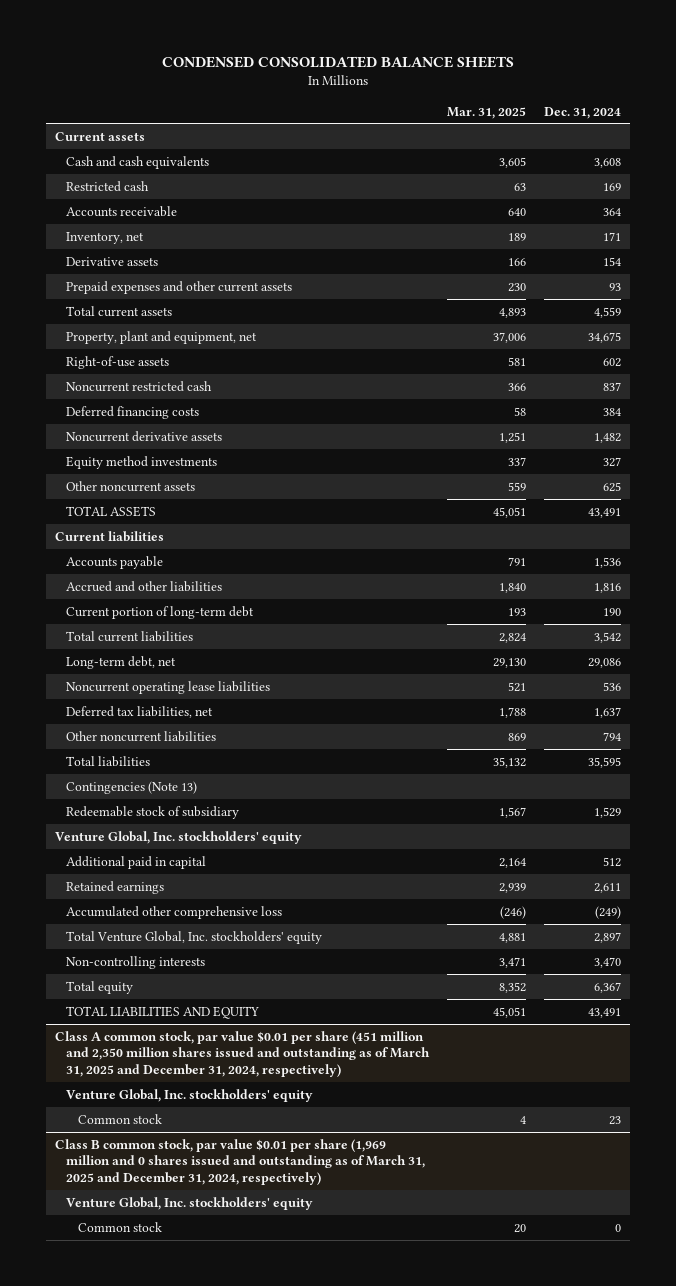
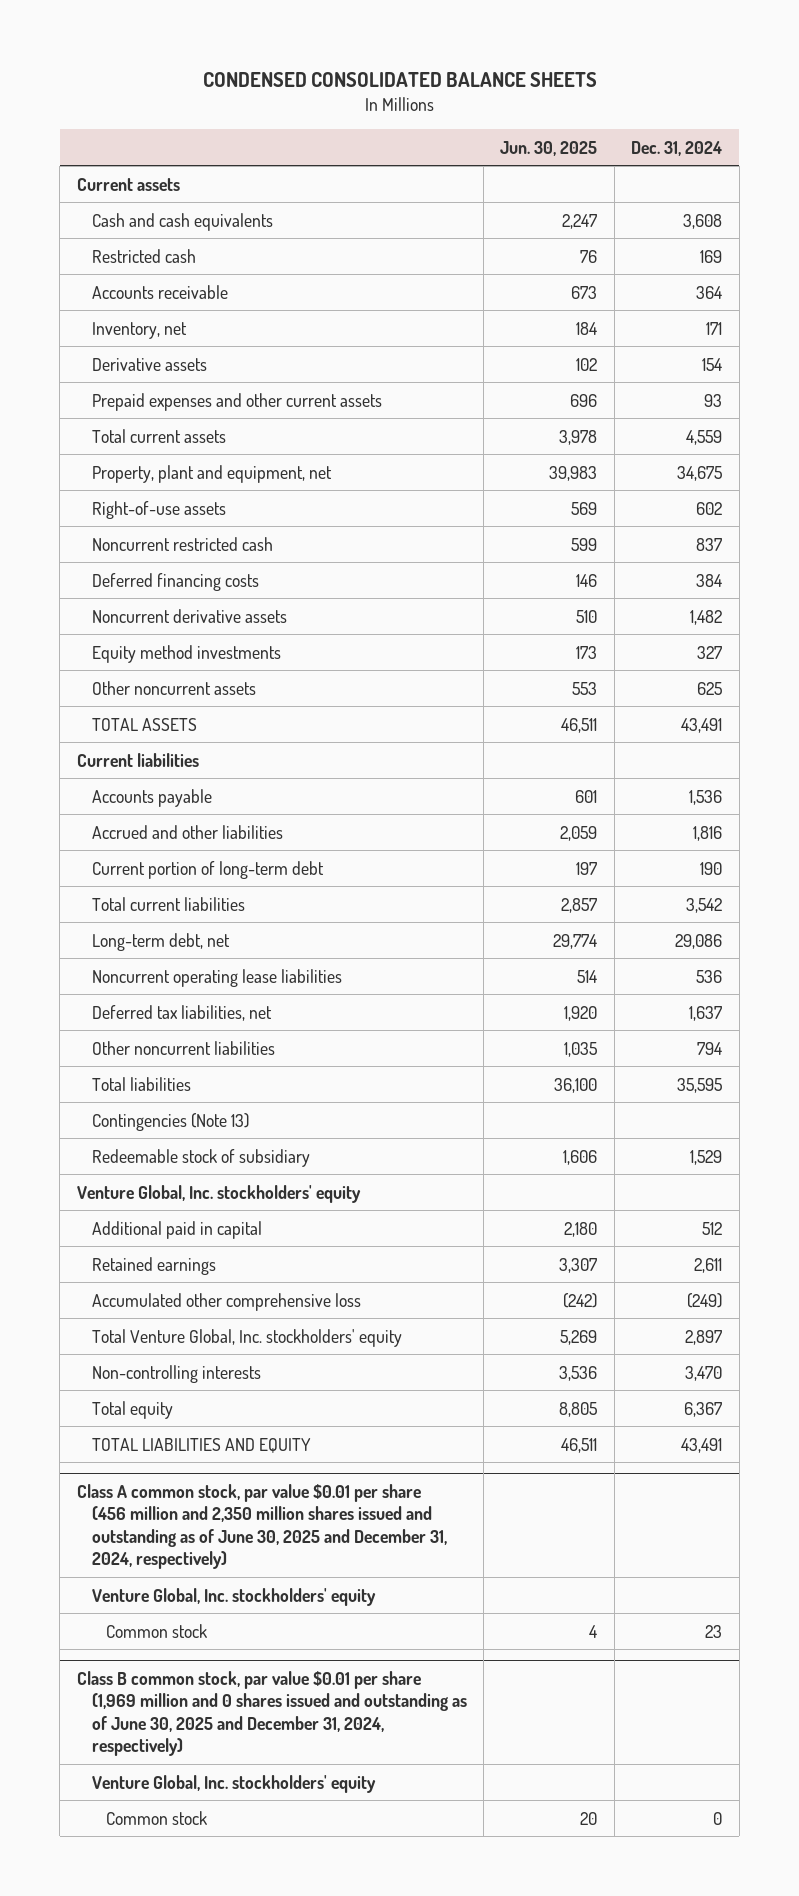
- | Mar. 31, 2025 | Dec. 31, 2024
+ | Jun. 30, 2025 | Dec. 31, 2024
- Class A common stock, par value $0.01 per share (451 million and 2,350 million shares issued and outstanding as of March 31, 2025 and December 31, 2024, respectively)
+ Class A common stock, par value $0.01 per share (456 million and 2,350 million shares issued and outstanding as of June 30, 2025 and December 31, 2024, respectively)
- Class B common stock, par value $0.01 per share (1,969 million and 0 shares issued and outstanding as of March 31, 2025 and December 31, 2024, respectively)
+ Class B common stock, par value $0.01 per share (1,969 million and 0 shares issued and outstanding as of June 30, 2025 and December 31, 2024, respectively)

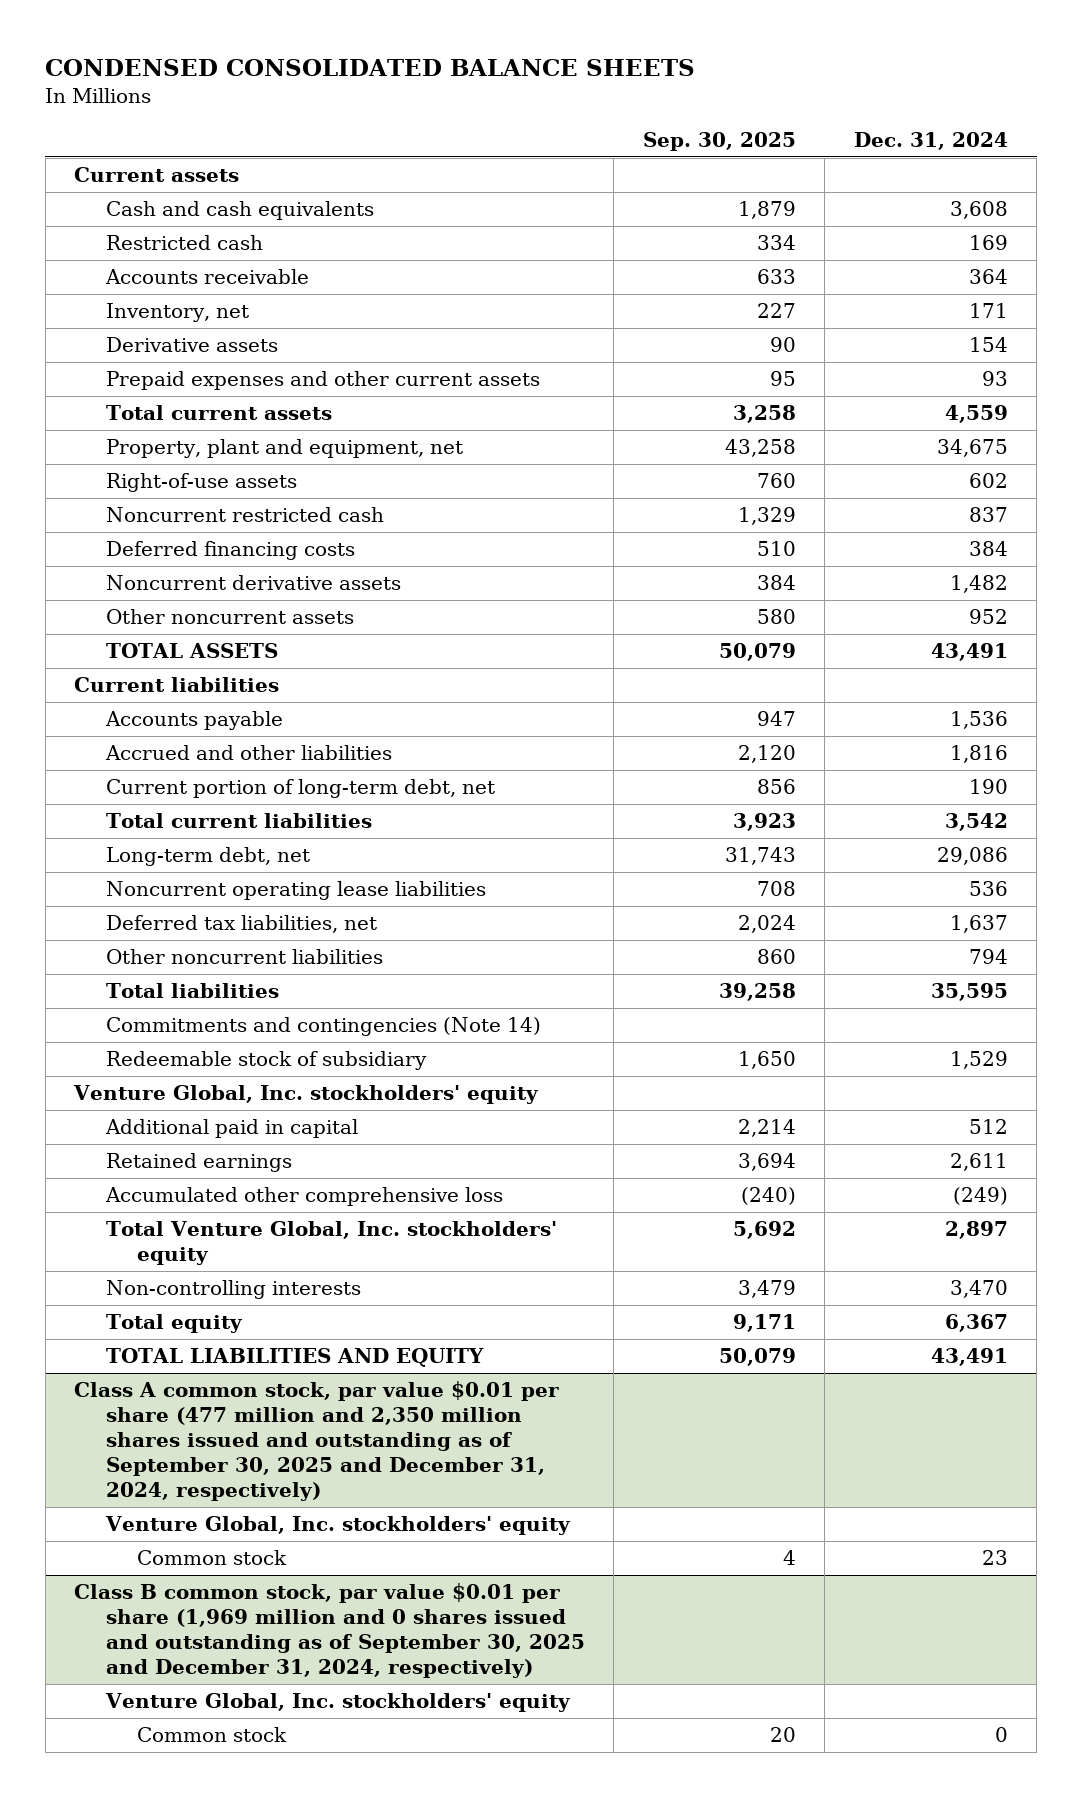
- | Jun. 30, 2025 | Dec. 31, 2024
+ | Sep. 30, 2025 | Dec. 31, 2024
- Equity method investments | 173 | 327
- Other noncurrent assets | 553 | 625
+ Other noncurrent assets | 580 | 952
- Current portion of long-term debt | 197 | 190
+ Current portion of long-term debt, net | 856 | 190
- Contingencies (Note 13)
+ Commitments and contingencies (Note 14)
- Class A common stock, par value $0.01 per share (456 million and 2,350 million shares issued and outstanding as of June 30, 2025 and December 31, 2024, respectively)
+ Class A common stock, par value $0.01 per share (477 million and 2,350 million shares issued and outstanding as of September 30, 2025 and December 31, 2024, respectively)
- Class B common stock, par value $0.01 per share (1,969 million and 0 shares issued and outstanding as of June 30, 2025 and December 31, 2024, respectively)
+ Class B common stock, par value $0.01 per share (1,969 million and 0 shares issued and outstanding as of September 30, 2025 and December 31, 2024, respectively)

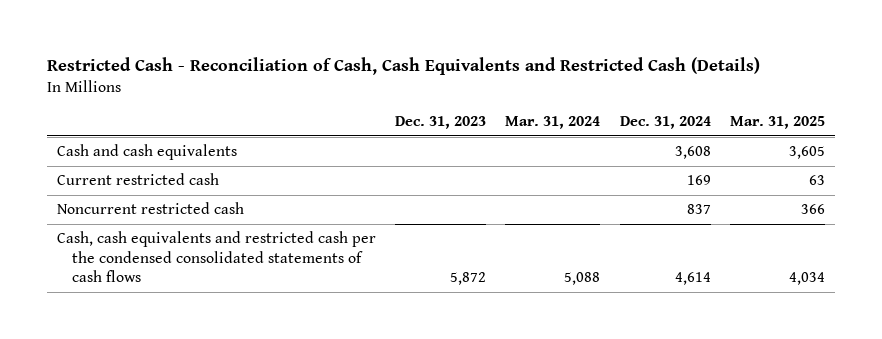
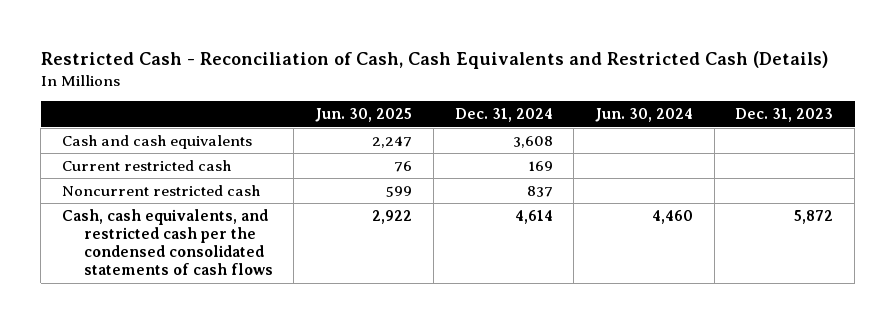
- | Dec. 31, 2023 | Mar. 31, 2024 | Dec. 31, 2024 | Mar. 31, 2025
+ | Jun. 30, 2025 | Dec. 31, 2024 | Jun. 30, 2024 | Dec. 31, 2023
- Cash, cash equivalents and restricted cash per the condensed consolidated statements of cash flows | 5,872 | 5,088 | 4,614 | 4,034
+ Cash, cash equivalents, and restricted cash per the condensed consolidated statements of cash flows | 2,922 | 4,614 | 4,460 | 5,872

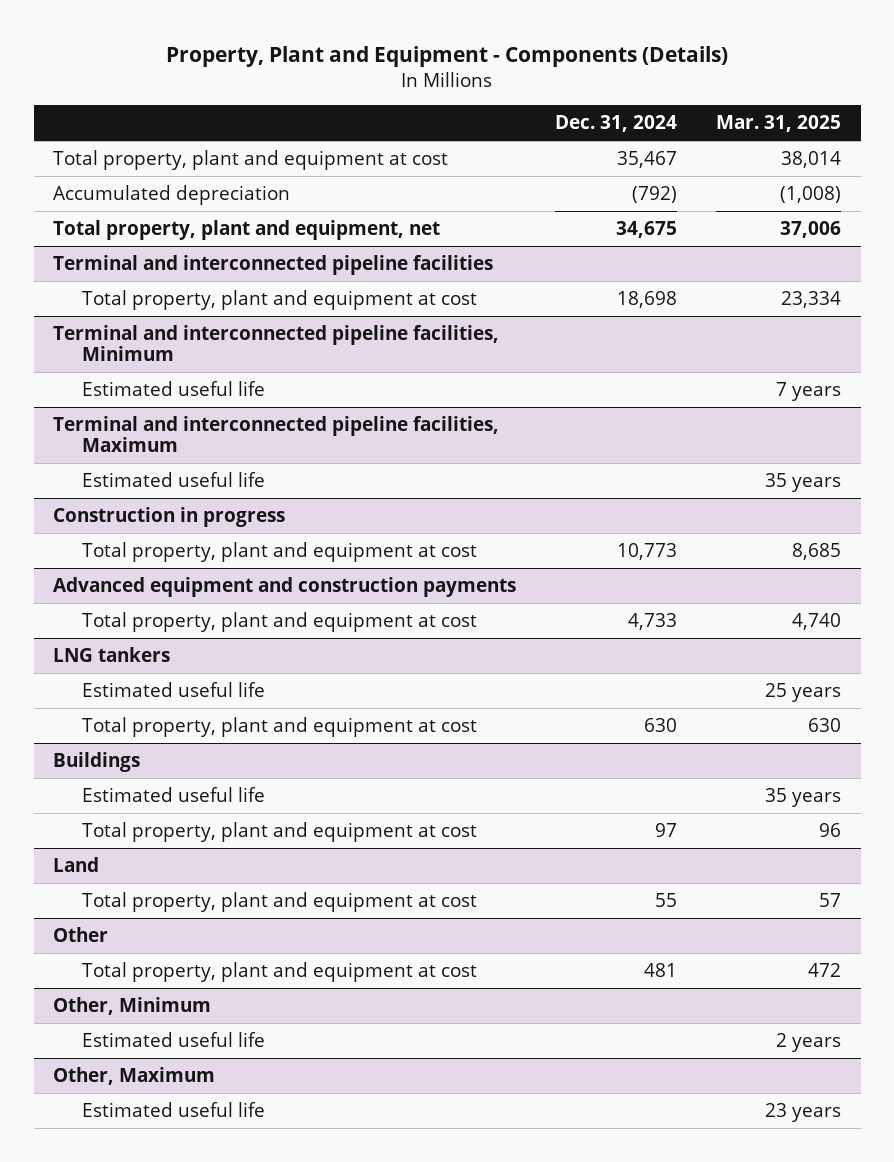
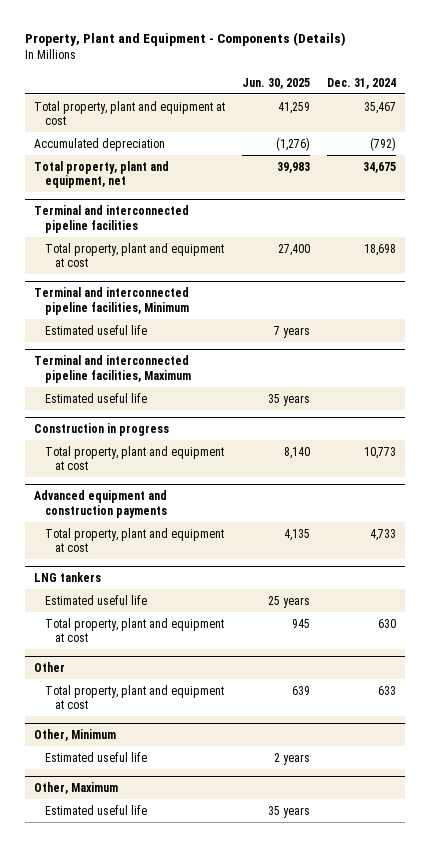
- | Dec. 31, 2024 | Mar. 31, 2025
+ | Jun. 30, 2025 | Dec. 31, 2024
- Buildings
- Estimated useful life | | 35 years
- Total property, plant and equipment at cost | 97 | 96
- Land
- Total property, plant and equipment at cost | 55 | 57
@ Other
- Total property, plant and equipment at cost | 481 | 472
+ Total property, plant and equipment at cost | 639 | 633

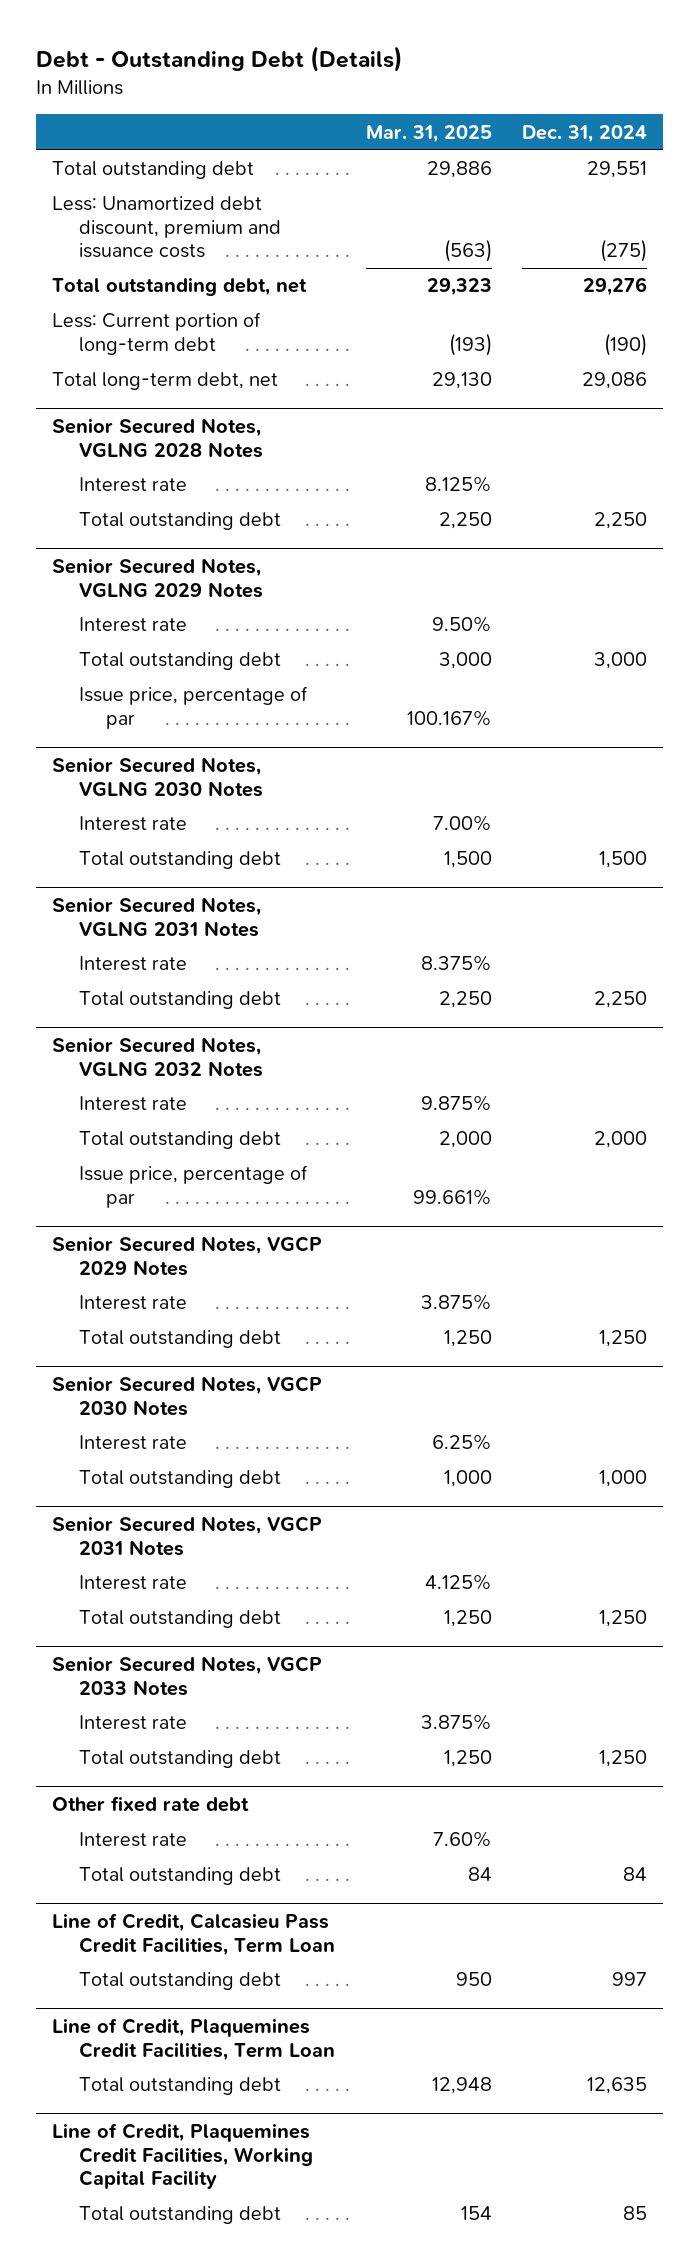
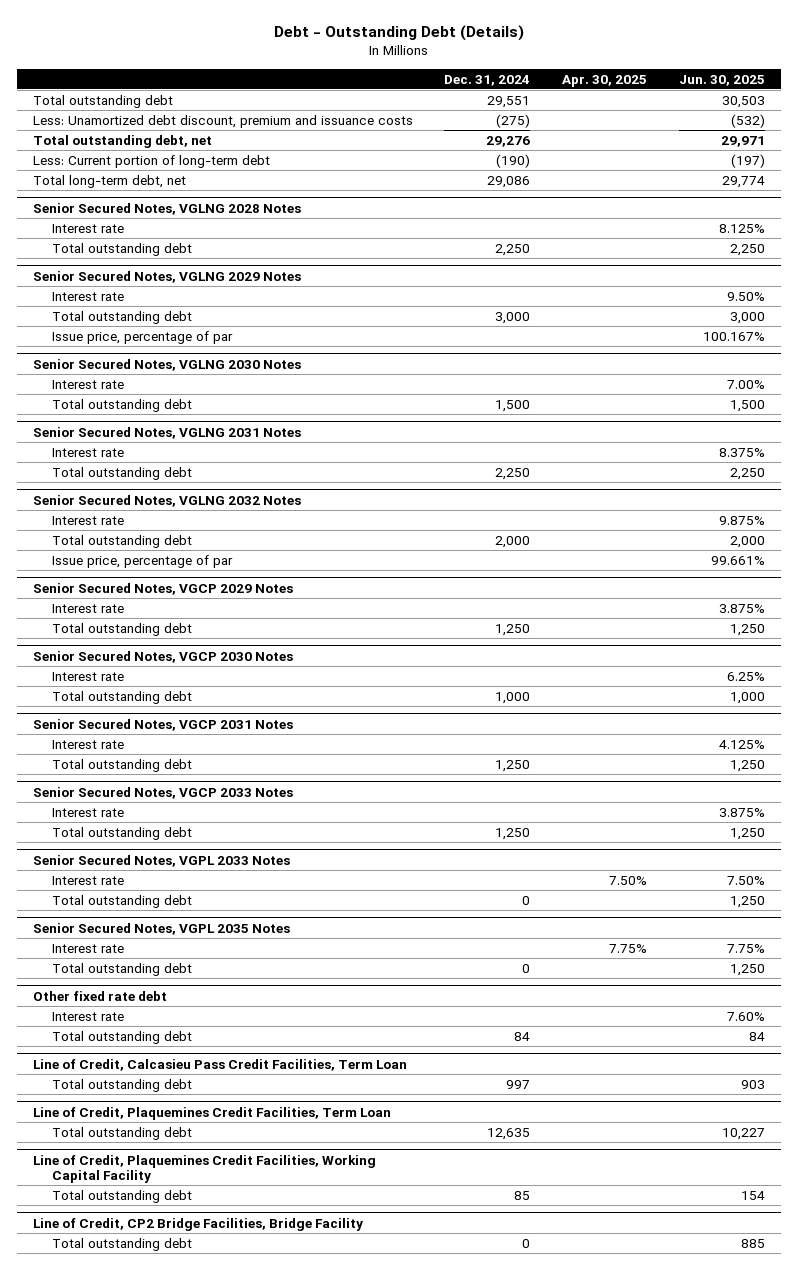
- | Mar. 31, 2025 | Dec. 31, 2024
+ | Dec. 31, 2024 | Apr. 30, 2025 | Jun. 30, 2025
+ Senior Secured Notes, VGPL 2033 Notes
+ Interest rate | | 7.50% | 7.50%
+ Total outstanding debt | 0 | | 1,250
+ Senior Secured Notes, VGPL 2035 Notes
+ Interest rate | | 7.75% | 7.75%
+ Total outstanding debt | 0 | | 1,250
+ Line of Credit, CP2 Bridge Facilities, Bridge Facility
+ Total outstanding debt | 0 | | 885

